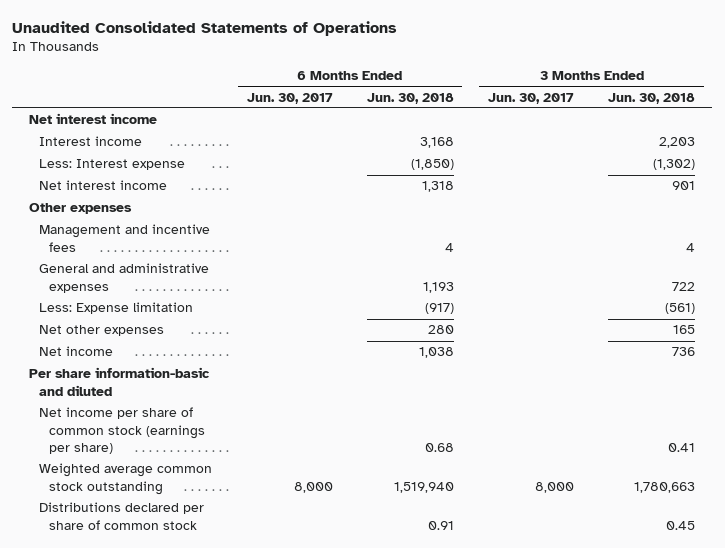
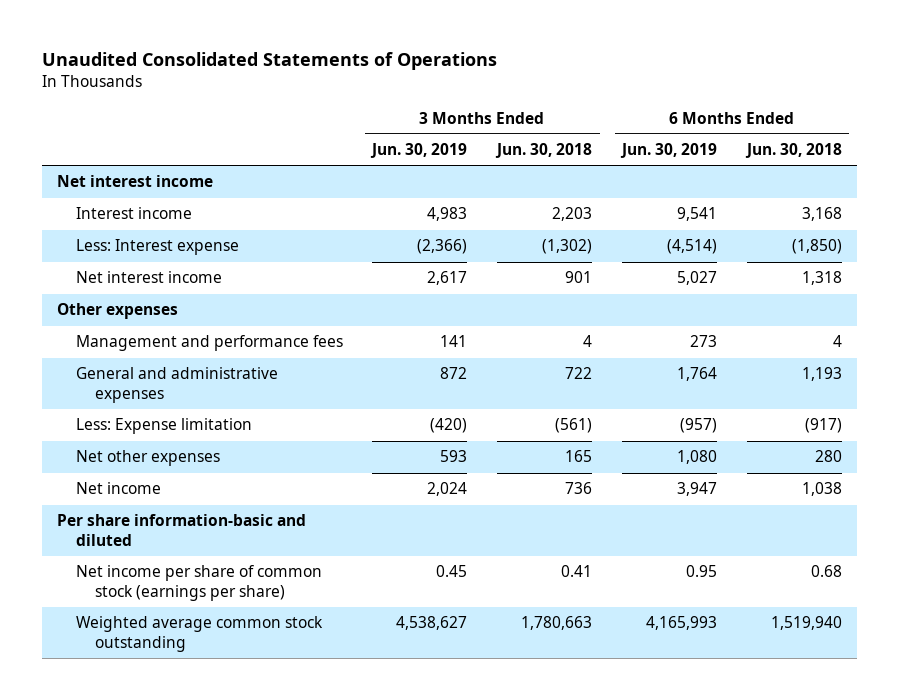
- | 6 Months Ended Jun. 30, 2017 | 6 Months Ended Jun. 30, 2018 | 3 Months Ended Jun. 30, 2017 | 3 Months Ended Jun. 30, 2018
+ | 3 Months Ended Jun. 30, 2019 | 3 Months Ended Jun. 30, 2018 | 6 Months Ended Jun. 30, 2019 | 6 Months Ended Jun. 30, 2018
- Management and incentive fees | | 4 | | 4
+ Management and performance fees | 141 | 4 | 273 | 4
- Distributions declared per share of common stock | | 0.91 | | 0.45

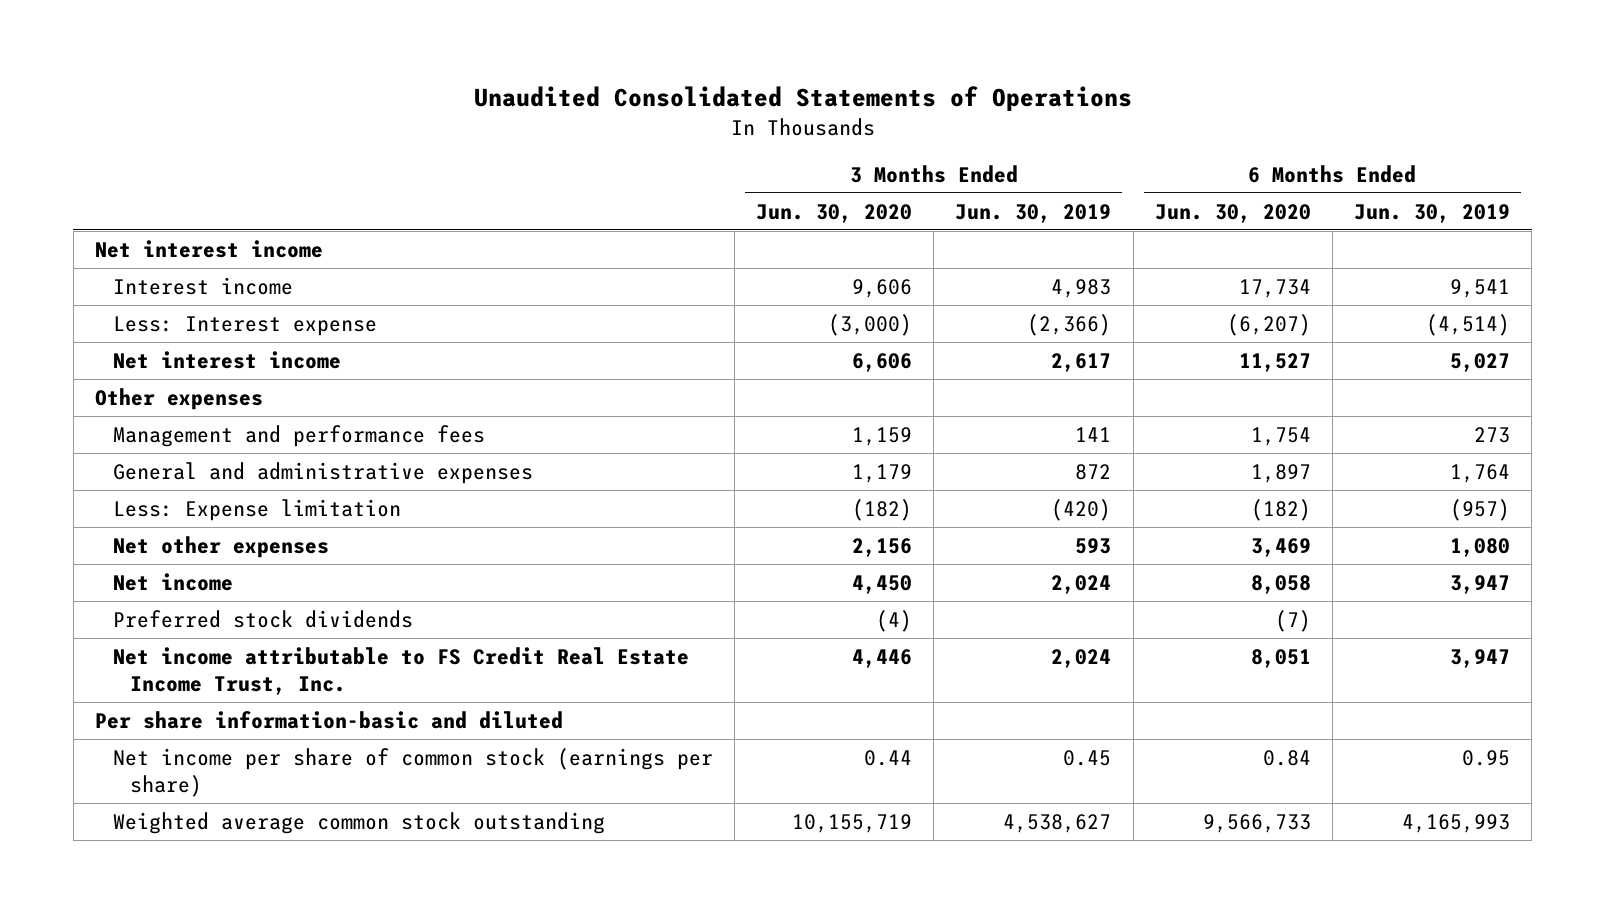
- | 3 Months Ended Jun. 30, 2019 | 3 Months Ended Jun. 30, 2018 | 6 Months Ended Jun. 30, 2019 | 6 Months Ended Jun. 30, 2018
+ | 3 Months Ended Jun. 30, 2020 | 3 Months Ended Jun. 30, 2019 | 6 Months Ended Jun. 30, 2020 | 6 Months Ended Jun. 30, 2019
+ Preferred stock dividends | (4) | | (7) |
+ Net income attributable to FS Credit Real Estate Income Trust, Inc. | 4,446 | 2,024 | 8,051 | 3,947

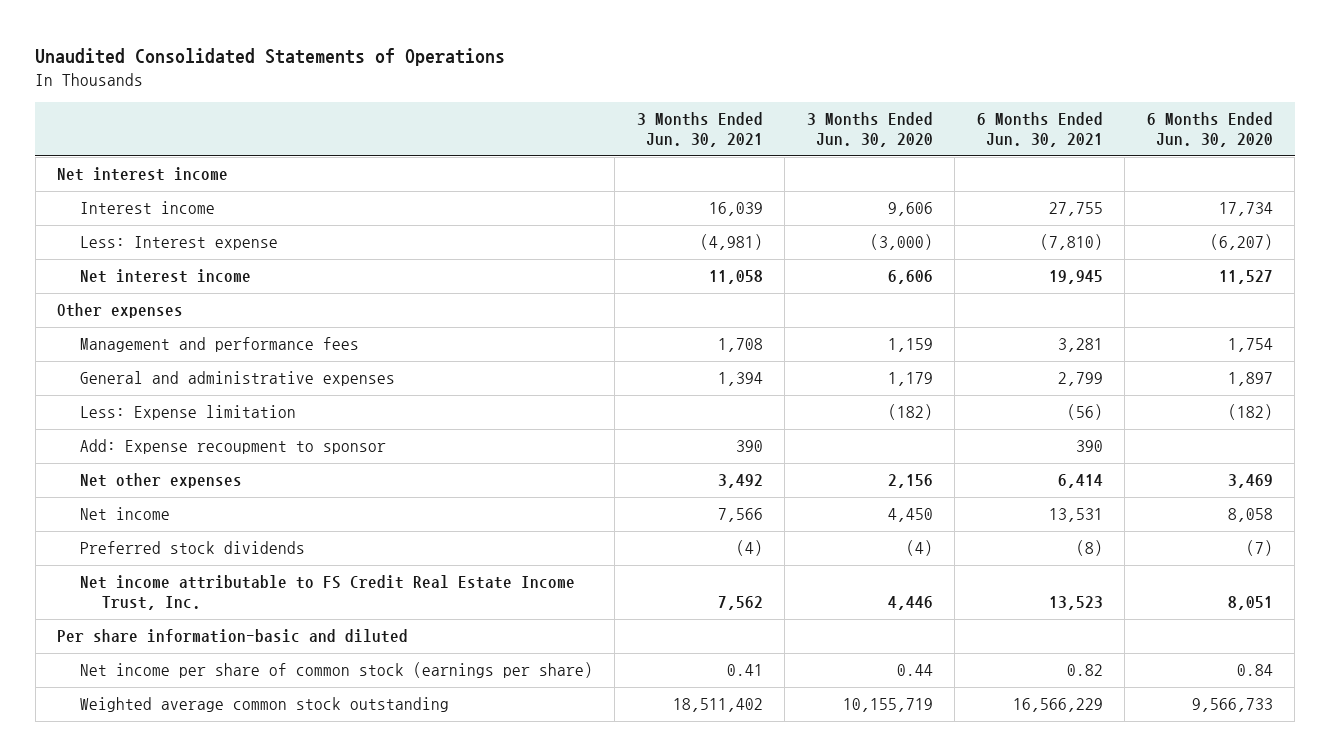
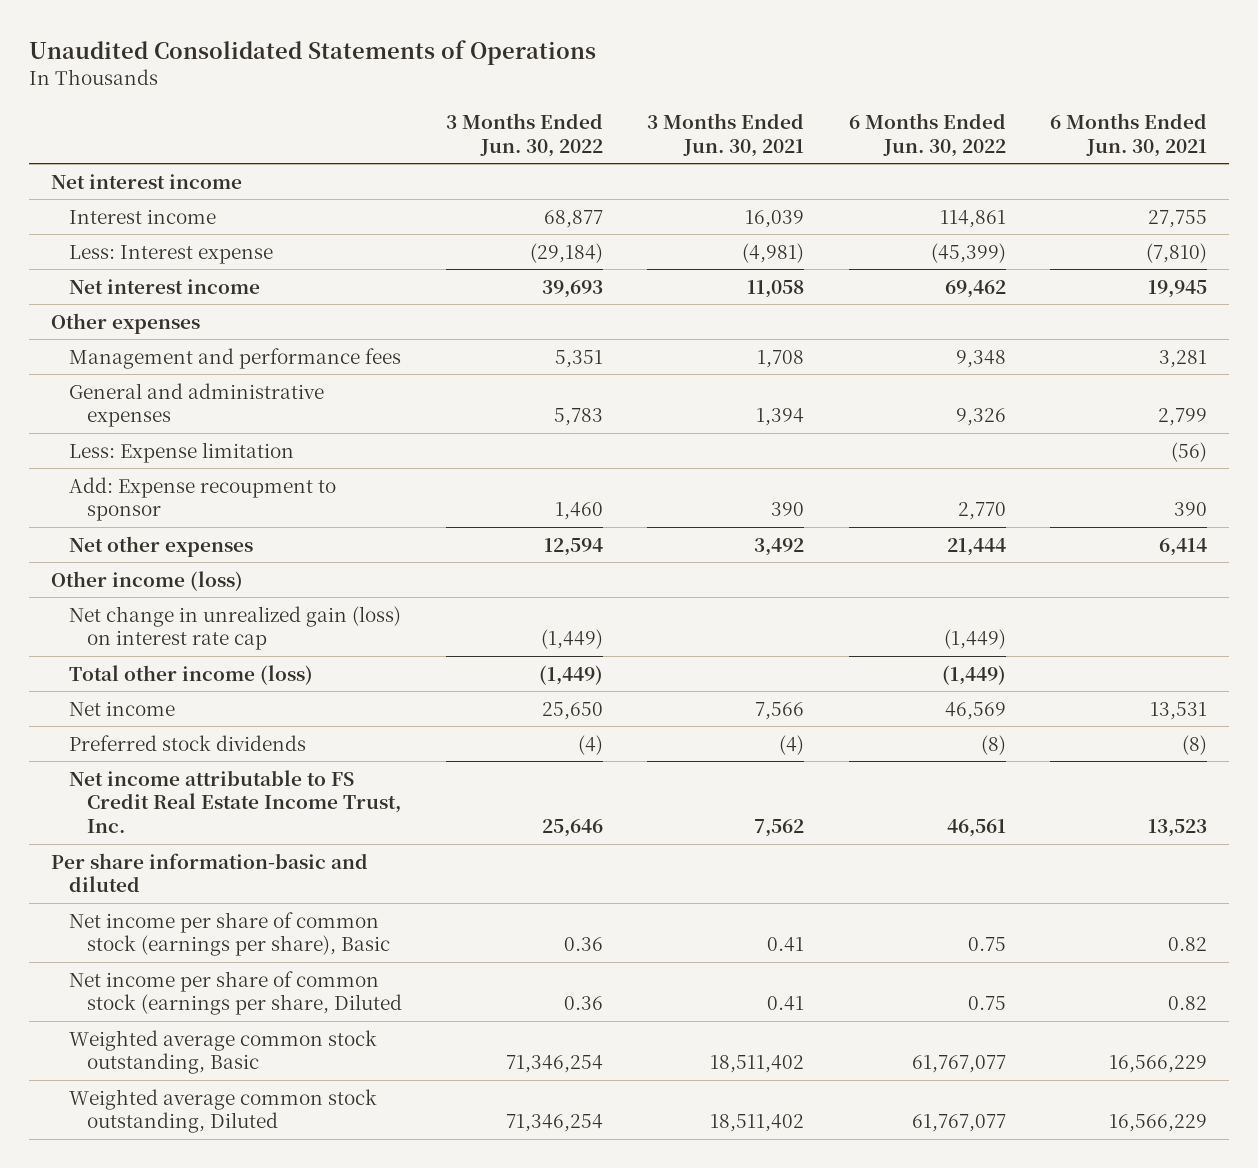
- | 3 Months Ended Jun. 30, 2021 | 3 Months Ended Jun. 30, 2020 | 6 Months Ended Jun. 30, 2021 | 6 Months Ended Jun. 30, 2020
+ | 3 Months Ended Jun. 30, 2022 | 3 Months Ended Jun. 30, 2021 | 6 Months Ended Jun. 30, 2022 | 6 Months Ended Jun. 30, 2021
+ Other income (loss)
+ Net change in unrealized gain (loss) on interest rate cap | (1,449) | | (1,449) |
+ Total other income (loss) | (1,449) | | (1,449) |
- Net income per share of common stock (earnings per share) | 0.41 | 0.44 | 0.82 | 0.84
- Weighted average common stock outstanding | 18,511,402 | 10,155,719 | 16,566,229 | 9,566,733
+ Net income per share of common stock (earnings per share), Basic | 0.36 | 0.41 | 0.75 | 0.82
+ Net income per share of common stock (earnings per share, Diluted | 0.36 | 0.41 | 0.75 | 0.82
+ Weighted average common stock outstanding, Basic | 71,346,254 | 18,511,402 | 61,767,077 | 16,566,229
+ Weighted average common stock outstanding, Diluted | 71,346,254 | 18,511,402 | 61,767,077 | 16,566,229

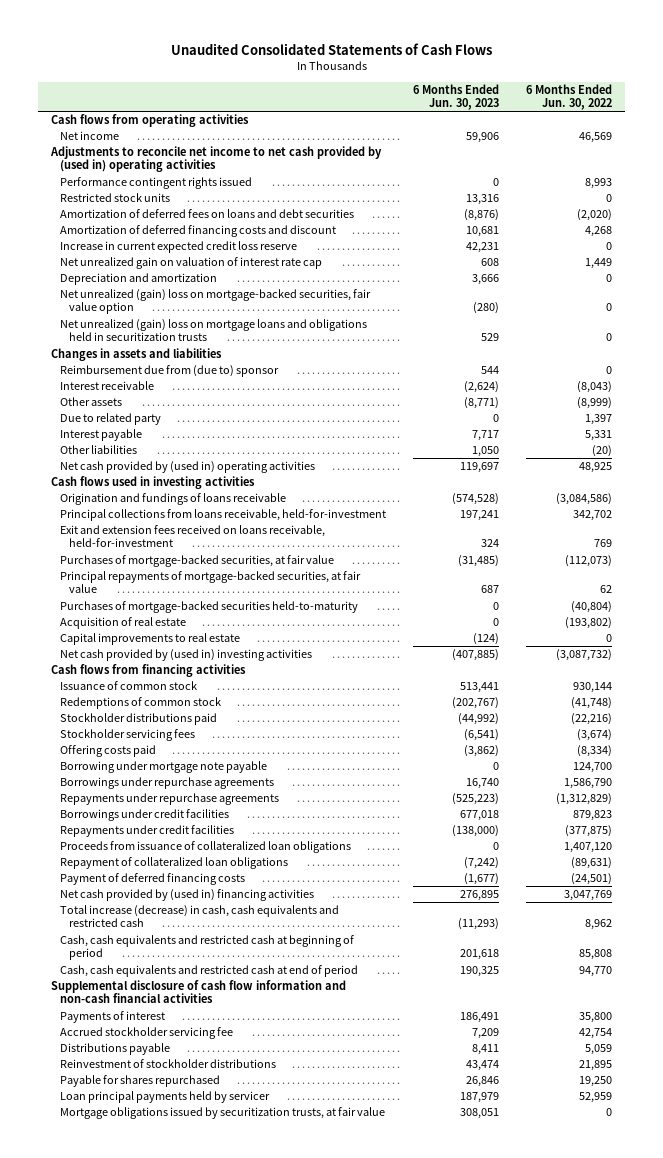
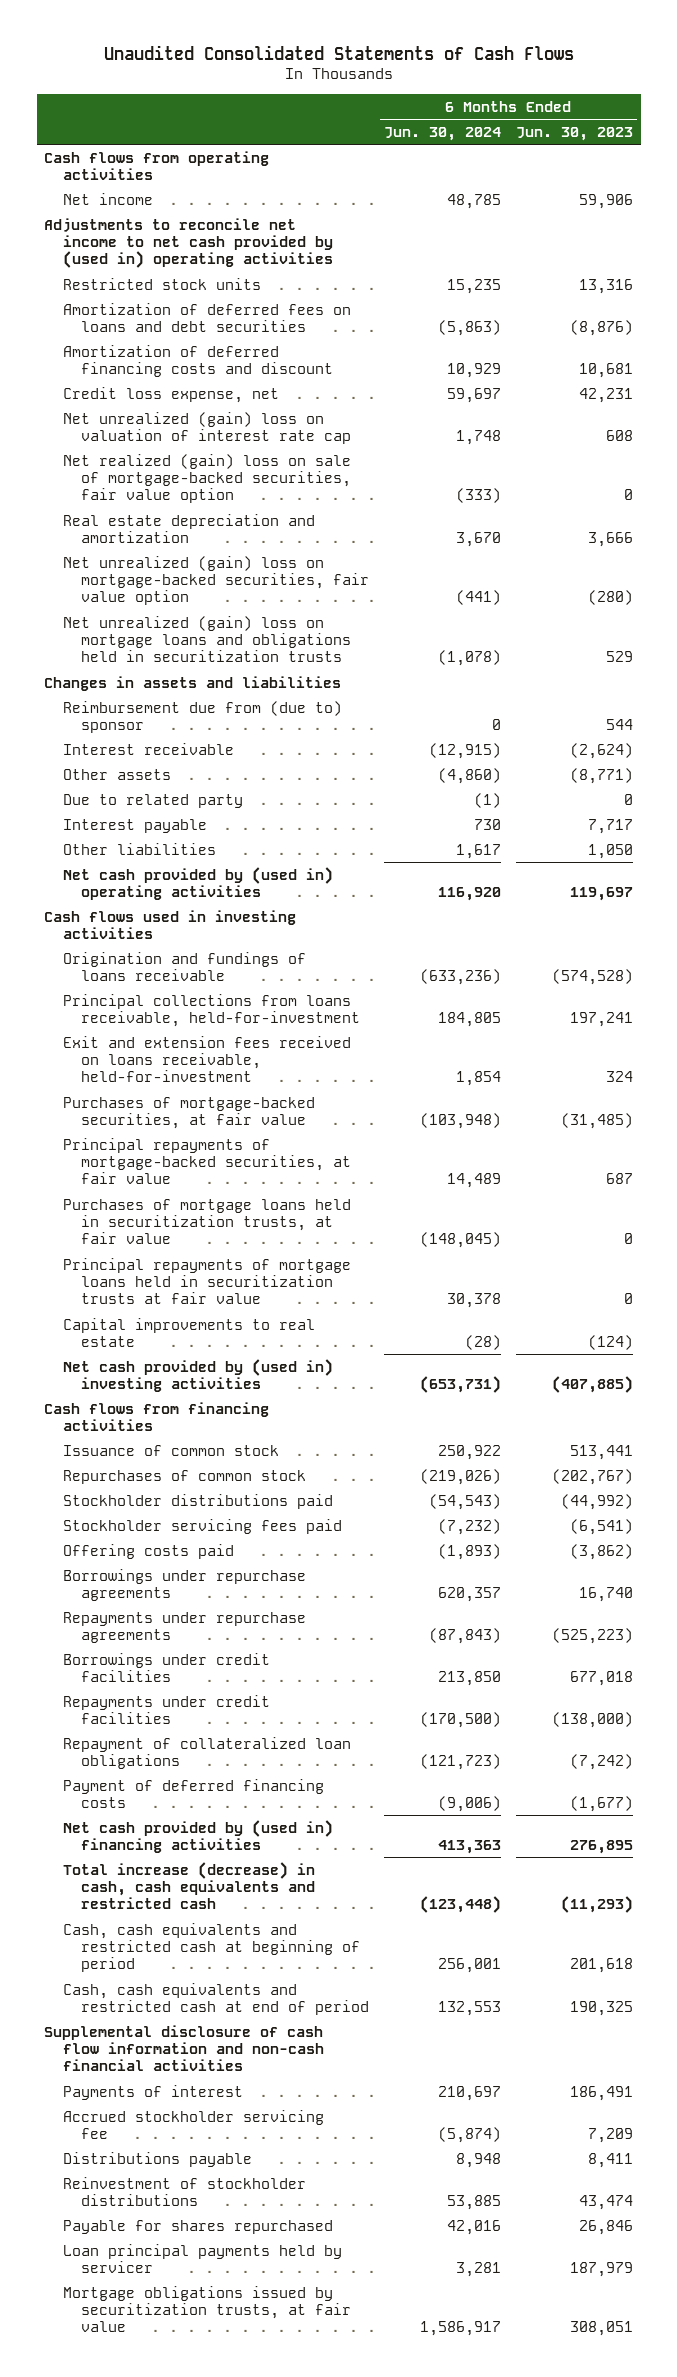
- | 6 Months Ended Jun. 30, 2023 | 6 Months Ended Jun. 30, 2022
+ | 6 Months Ended Jun. 30, 2024 | 6 Months Ended Jun. 30, 2023
- Performance contingent rights issued | 0 | 8,993
- Increase in current expected credit loss reserve | 42,231 | 0
- Net unrealized gain on valuation of interest rate cap | 608 | 1,449
- Depreciation and amortization | 3,666 | 0
+ Credit loss expense, net | 59,697 | 42,231
+ Net unrealized (gain) loss on valuation of interest rate cap | 1,748 | 608
+ Net realized (gain) loss on sale of mortgage-backed securities, fair value option | (333) | 0
+ Real estate depreciation and amortization | 3,670 | 3,666
- Purchases of mortgage-backed securities held-to-maturity | 0 | (40,804)
- Acquisition of real estate | 0 | (193,802)
+ Purchases of mortgage loans held in securitization trusts, at fair value | (148,045) | 0
+ Principal repayments of mortgage loans held in securitization trusts at fair value | 30,378 | 0
- Redemptions of common stock | (202,767) | (41,748)
+ Repurchases of common stock | (219,026) | (202,767)
- Stockholder servicing fees | (6,541) | (3,674)
+ Stockholder servicing fees paid | (7,232) | (6,541)
- Borrowing under mortgage note payable | 0 | 124,700
- Proceeds from issuance of collateralized loan obligations | 0 | 1,407,120

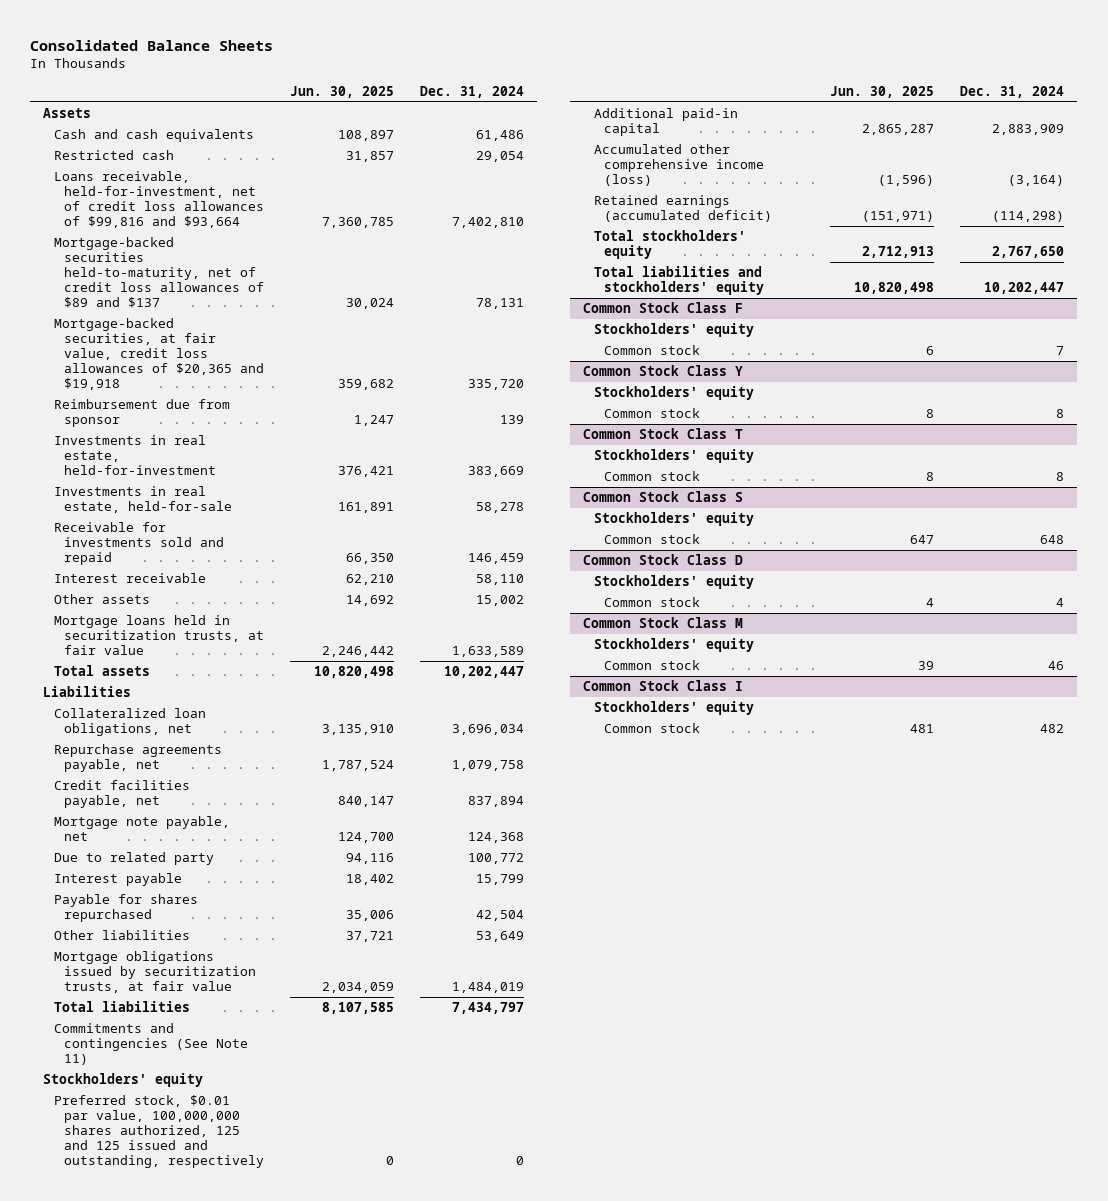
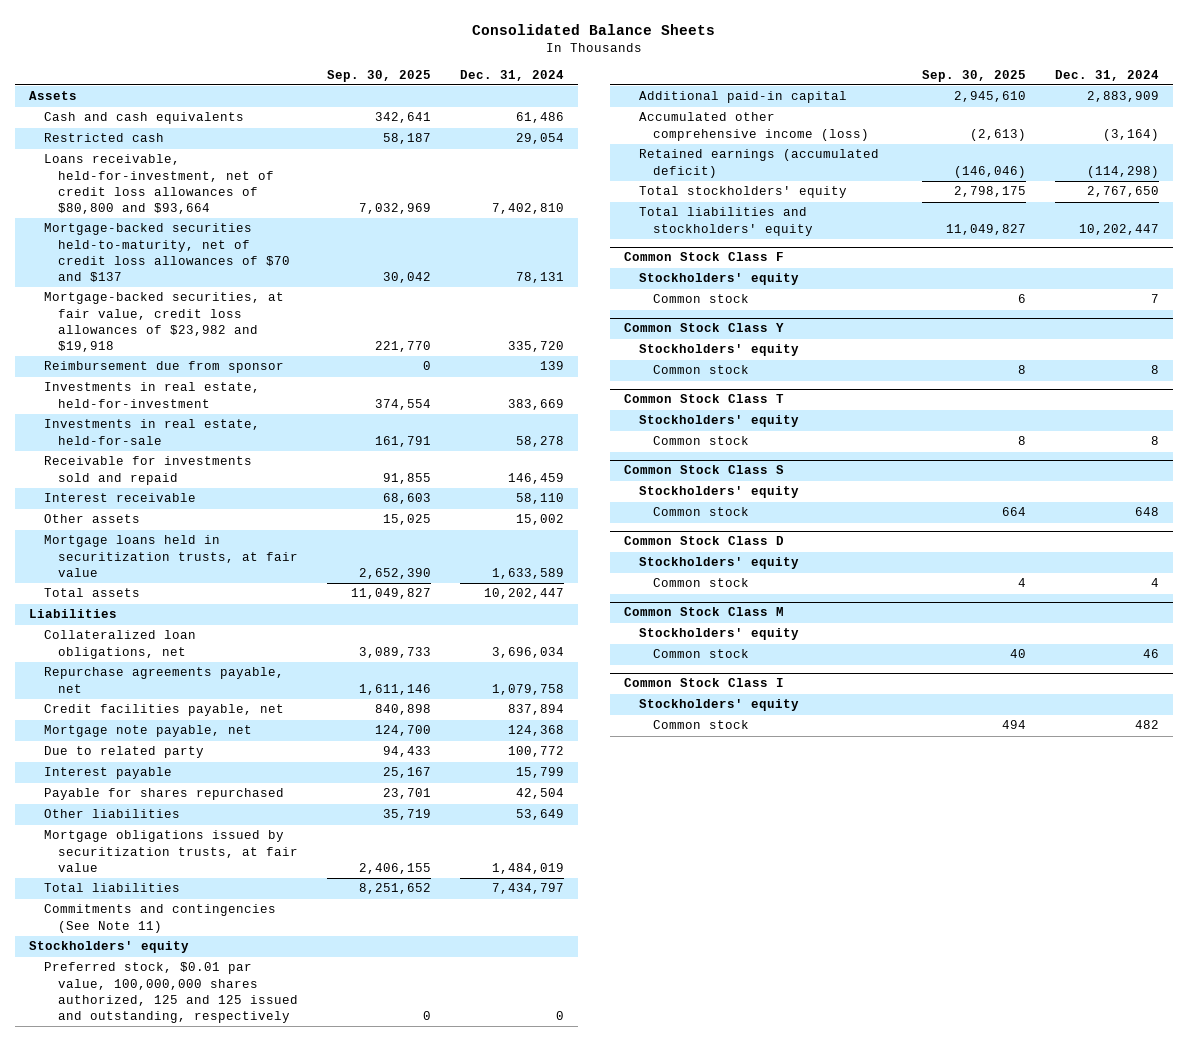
- | Jun. 30, 2025 | Dec. 31, 2024
+ | Sep. 30, 2025 | Dec. 31, 2024
- Loans receivable, held-for-investment, net of credit loss allowances of $99,816 and $93,664 | 7,360,785 | 7,402,810
- Mortgage-backed securities held-to-maturity, net of credit loss allowances of $89 and $137 | 30,024 | 78,131
- Mortgage-backed securities, at fair value, credit loss allowances of $20,365 and $19,918 | 359,682 | 335,720
+ Loans receivable, held-for-investment, net of credit loss allowances of $80,800 and $93,664 | 7,032,969 | 7,402,810
+ Mortgage-backed securities held-to-maturity, net of credit loss allowances of $70 and $137 | 30,042 | 78,131
+ Mortgage-backed securities, at fair value, credit loss allowances of $23,982 and $19,918 | 221,770 | 335,720

